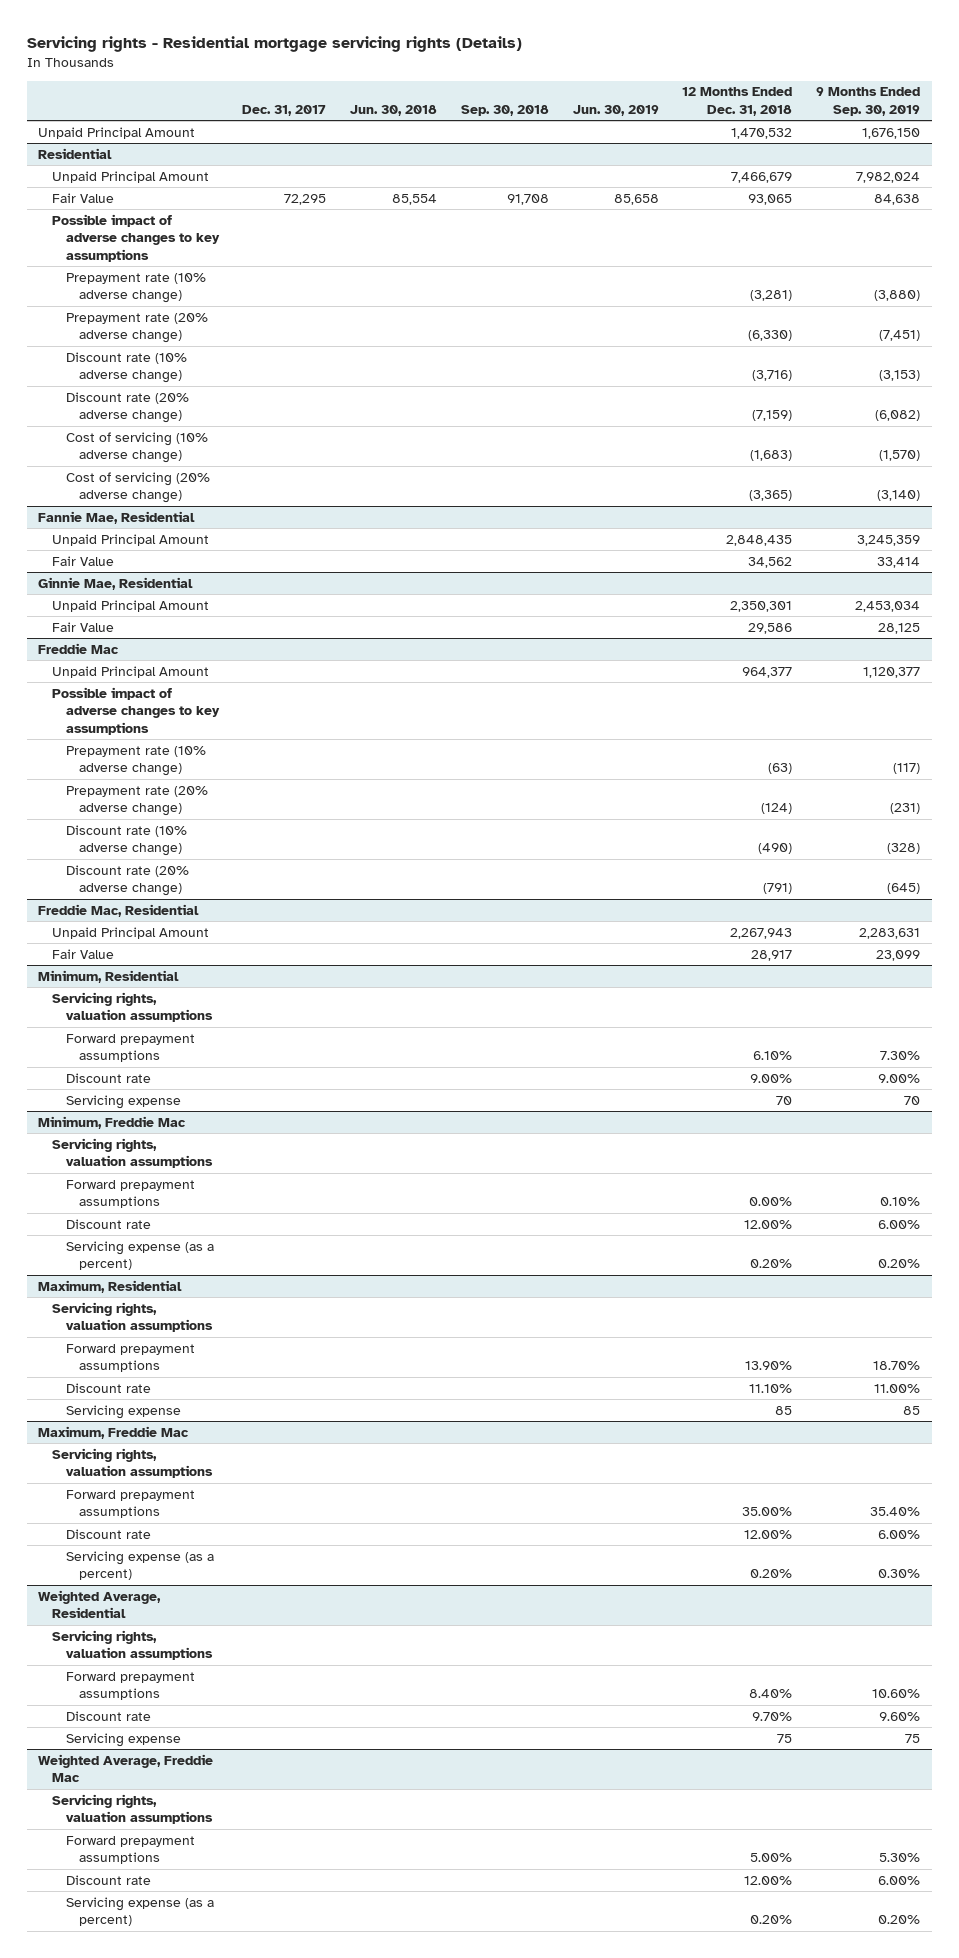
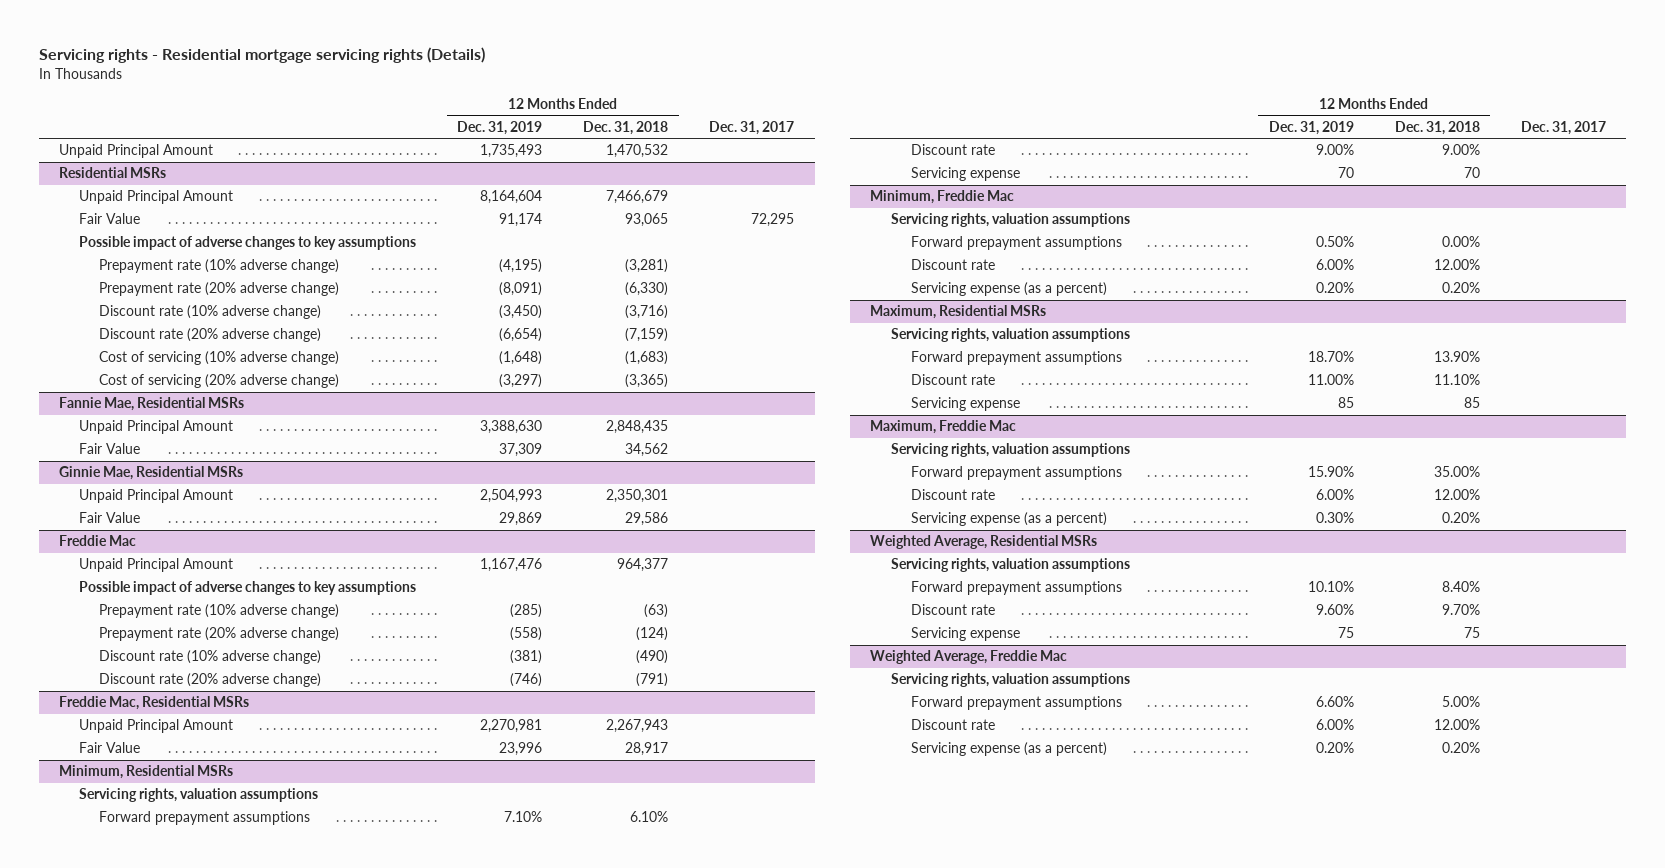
- | Dec. 31, 2017 | Jun. 30, 2018 | Sep. 30, 2018 | Jun. 30, 2019 | 12 Months Ended Dec. 31, 2018 | 9 Months Ended Sep. 30, 2019
+ | 12 Months Ended Dec. 31, 2019 | 12 Months Ended Dec. 31, 2018 | Dec. 31, 2017
- Residential
+ Residential MSRs
- Fannie Mae, Residential
+ Fannie Mae, Residential MSRs
- Ginnie Mae, Residential
+ Ginnie Mae, Residential MSRs
- Freddie Mac, Residential
+ Freddie Mac, Residential MSRs
- Minimum, Residential
+ Minimum, Residential MSRs
- Maximum, Residential
+ Maximum, Residential MSRs
- Weighted Average, Residential
+ Weighted Average, Residential MSRs

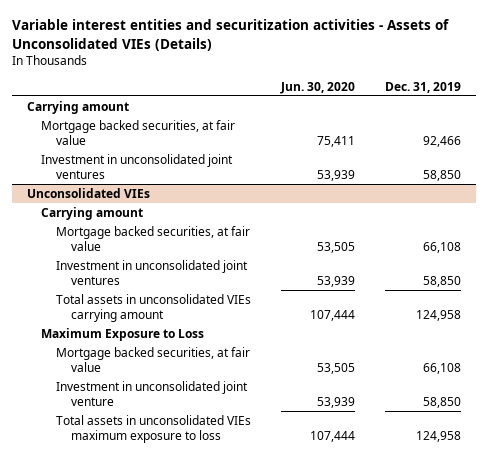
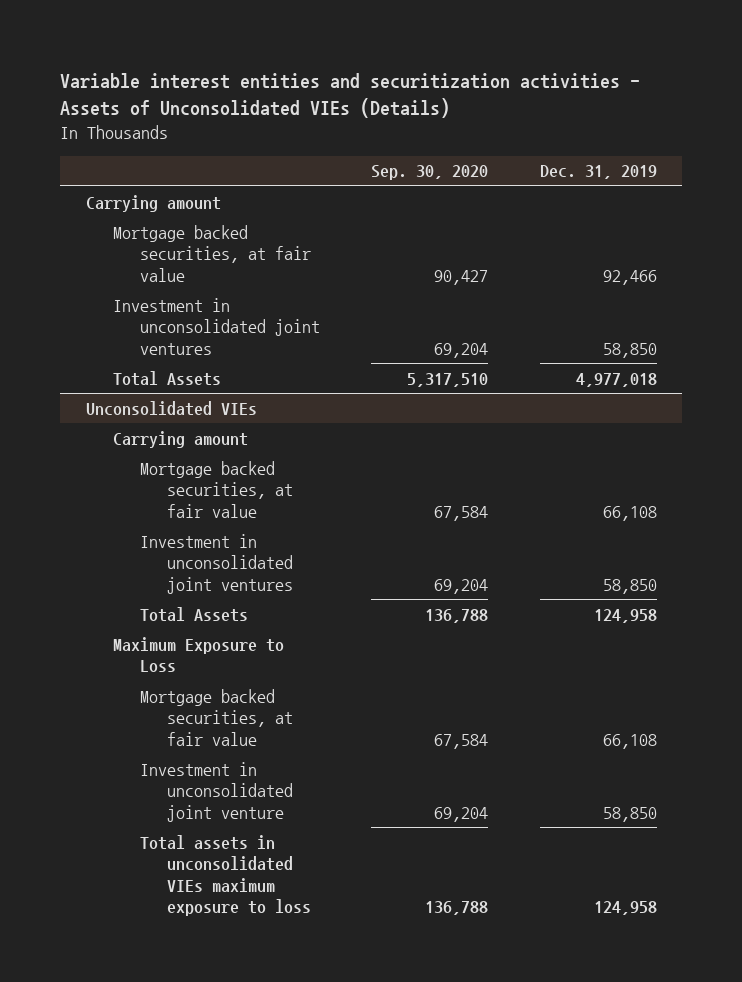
- | Jun. 30, 2020 | Dec. 31, 2019
+ | Sep. 30, 2020 | Dec. 31, 2019
+ Total Assets | 5,317,510 | 4,977,018
@ Unconsolidated VIEs
- Total assets in unconsolidated VIEs carrying amount | 107,444 | 124,958
+ Total Assets | 136,788 | 124,958

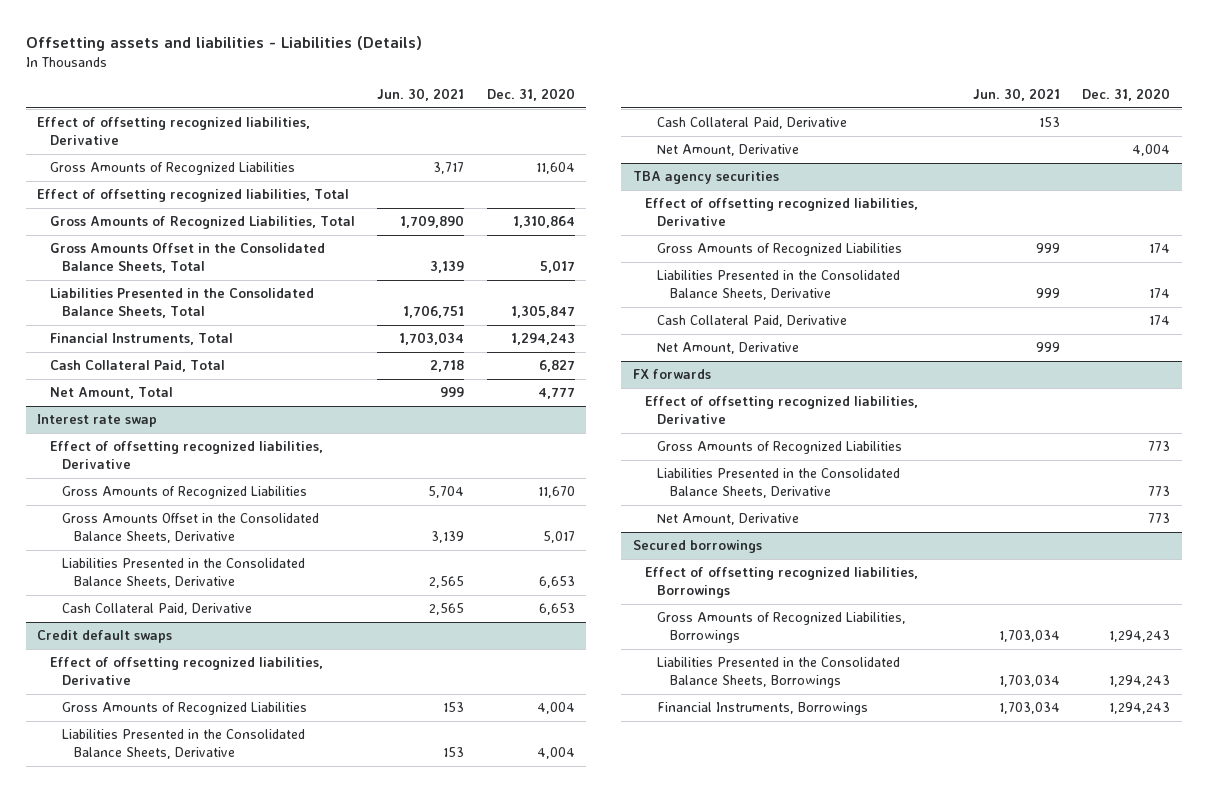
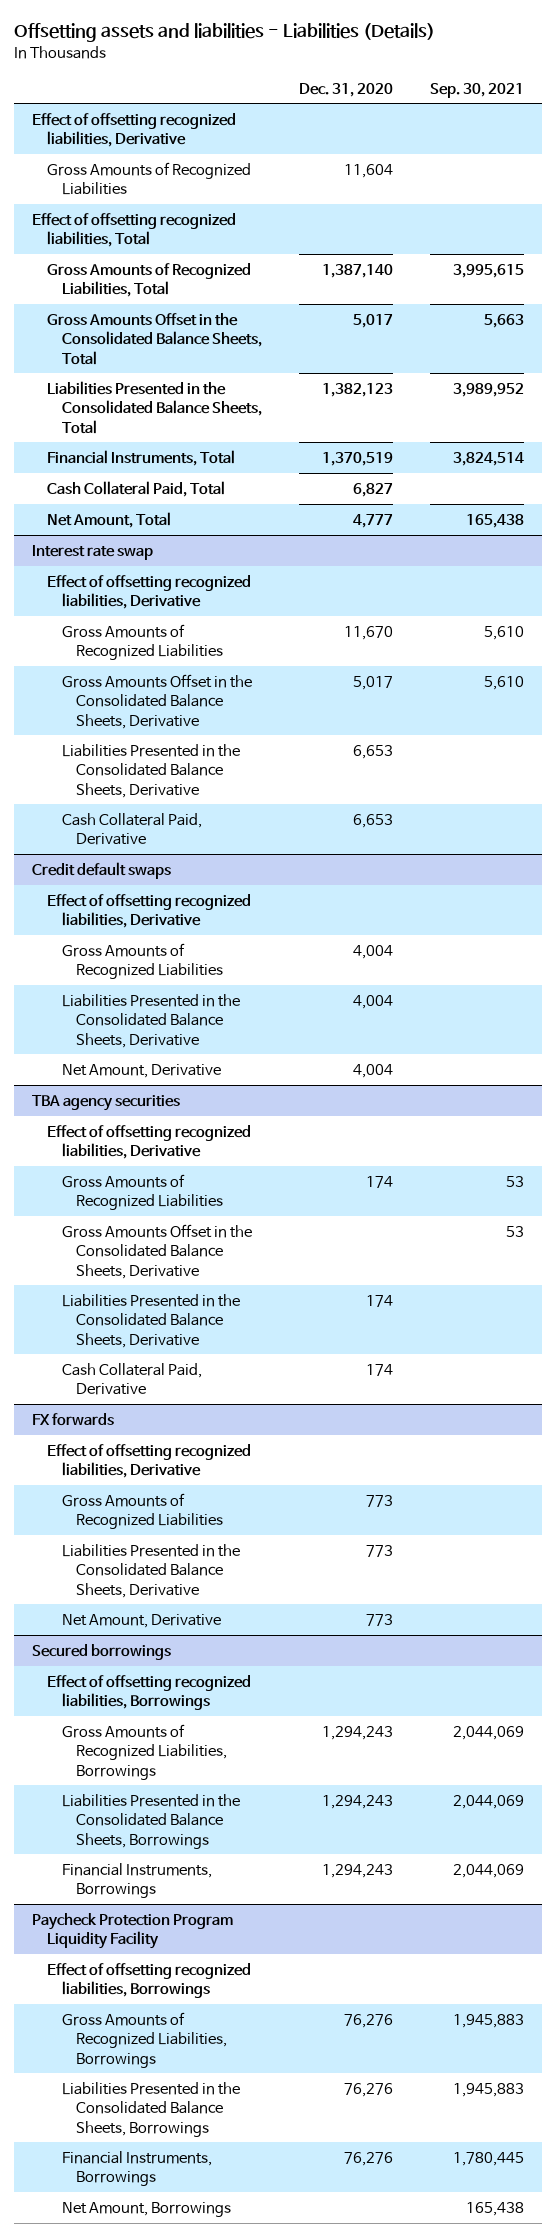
- | Jun. 30, 2021 | Dec. 31, 2020
+ | Dec. 31, 2020 | Sep. 30, 2021
- Gross Amounts of Recognized Liabilities, Total | 1,709,890 | 1,310,864
+ Gross Amounts of Recognized Liabilities, Total | 1,387,140 | 3,995,615
- Liabilities Presented in the Consolidated Balance Sheets, Total | 1,706,751 | 1,305,847
- Financial Instruments, Total | 1,703,034 | 1,294,243
+ Liabilities Presented in the Consolidated Balance Sheets, Total | 1,382,123 | 3,989,952
+ Financial Instruments, Total | 1,370,519 | 3,824,514
@ Credit default swaps
- Cash Collateral Paid, Derivative | 153 |
@ TBA agency securities
+ Gross Amounts Offset in the Consolidated Balance Sheets, Derivative | | 53
- Net Amount, Derivative | 999 |
+ Paycheck Protection Program Liquidity Facility
+ Effect of offsetting recognized liabilities, Borrowings
+ Gross Amounts of Recognized Liabilities, Borrowings | 76,276 | 1,945,883
+ Liabilities Presented in the Consolidated Balance Sheets, Borrowings | 76,276 | 1,945,883
+ Financial Instruments, Borrowings | 76,276 | 1,780,445
+ Net Amount, Borrowings | | 165,438

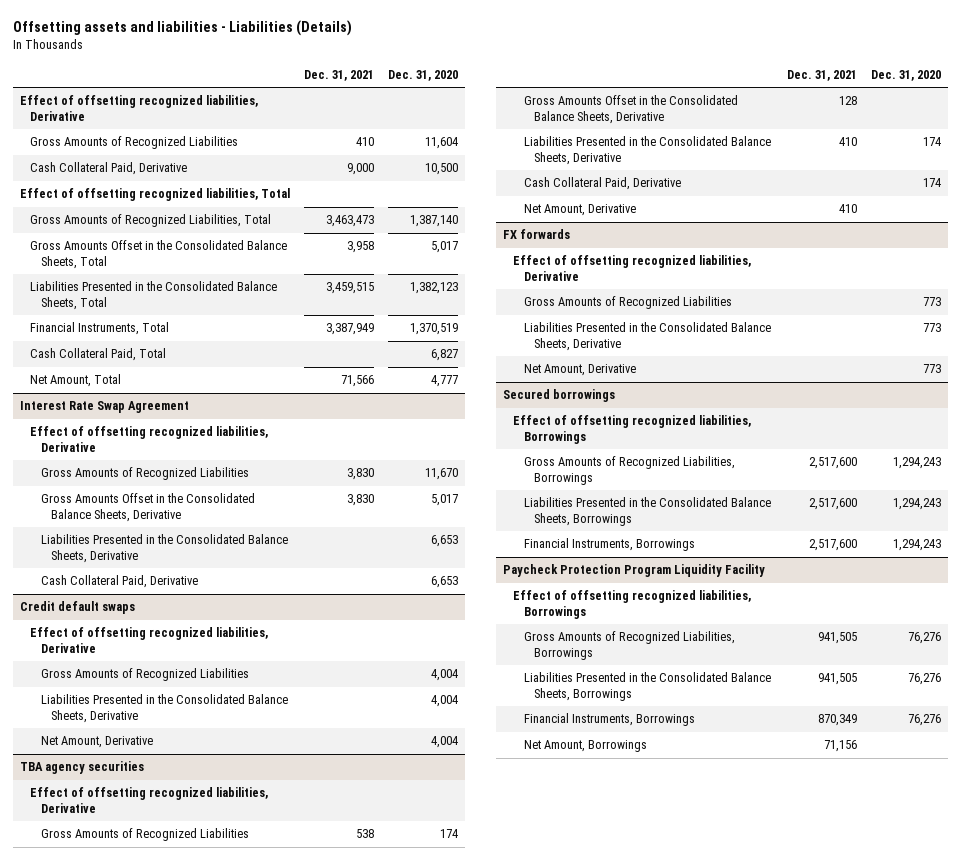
- | Dec. 31, 2020 | Sep. 30, 2021
+ | Dec. 31, 2021 | Dec. 31, 2020
+ Cash Collateral Paid, Derivative | 9,000 | 10,500
- Interest rate swap
+ Interest Rate Swap Agreement
@ TBA agency securities
+ Net Amount, Derivative | 410 |

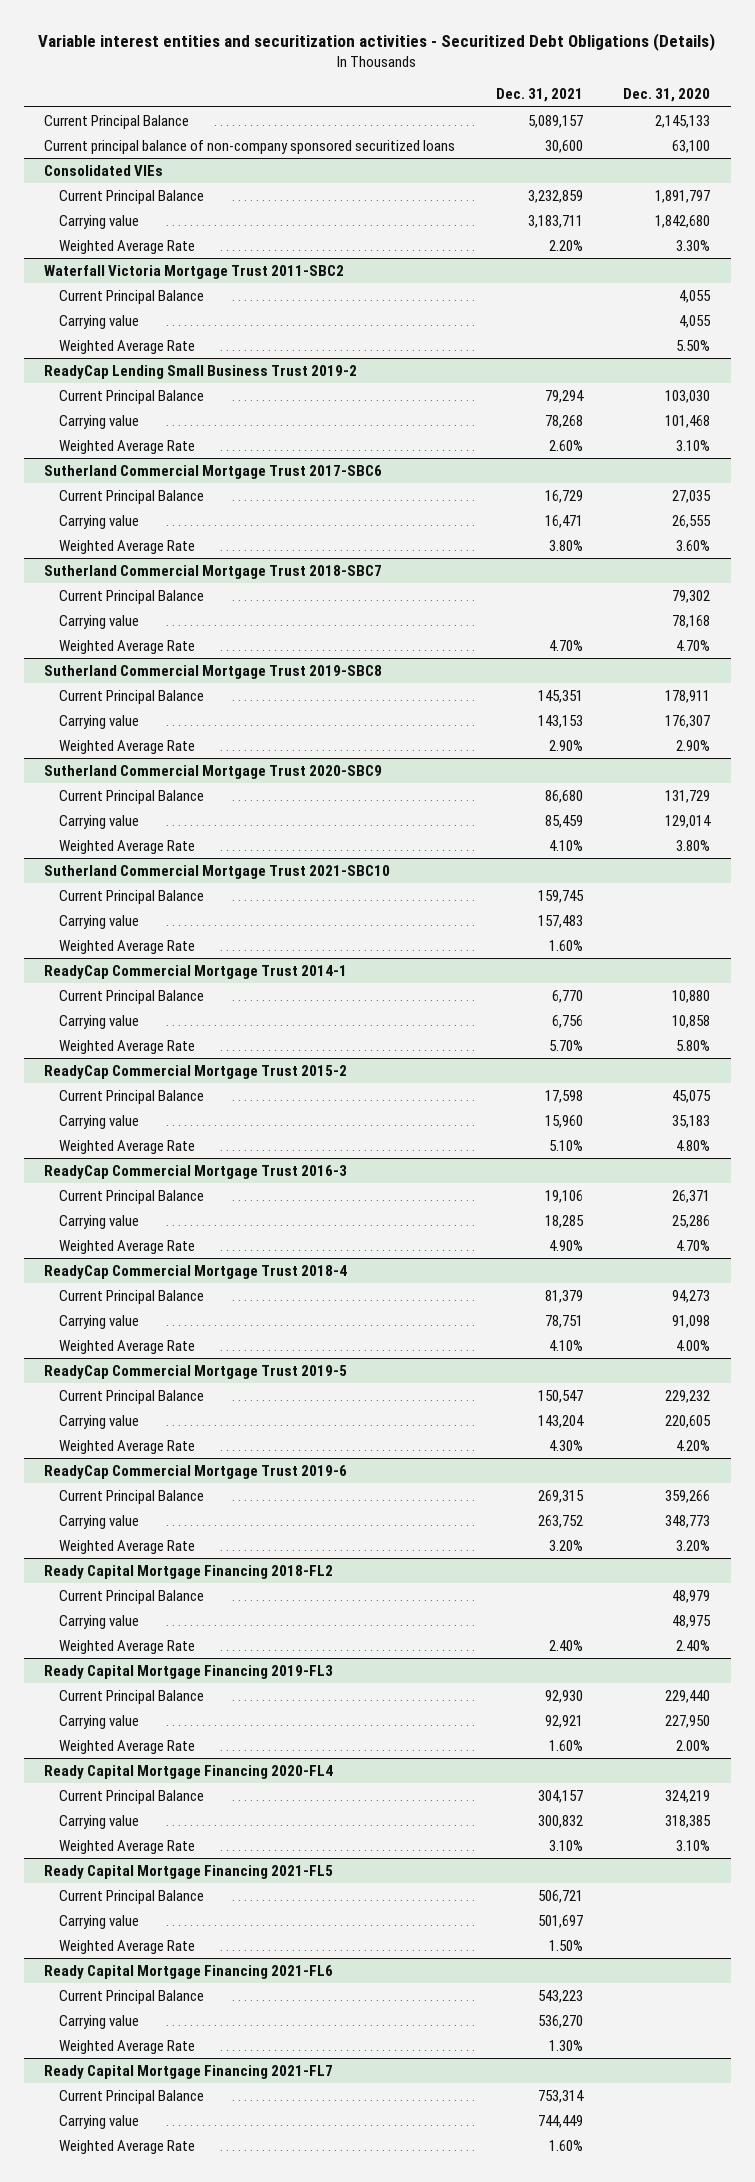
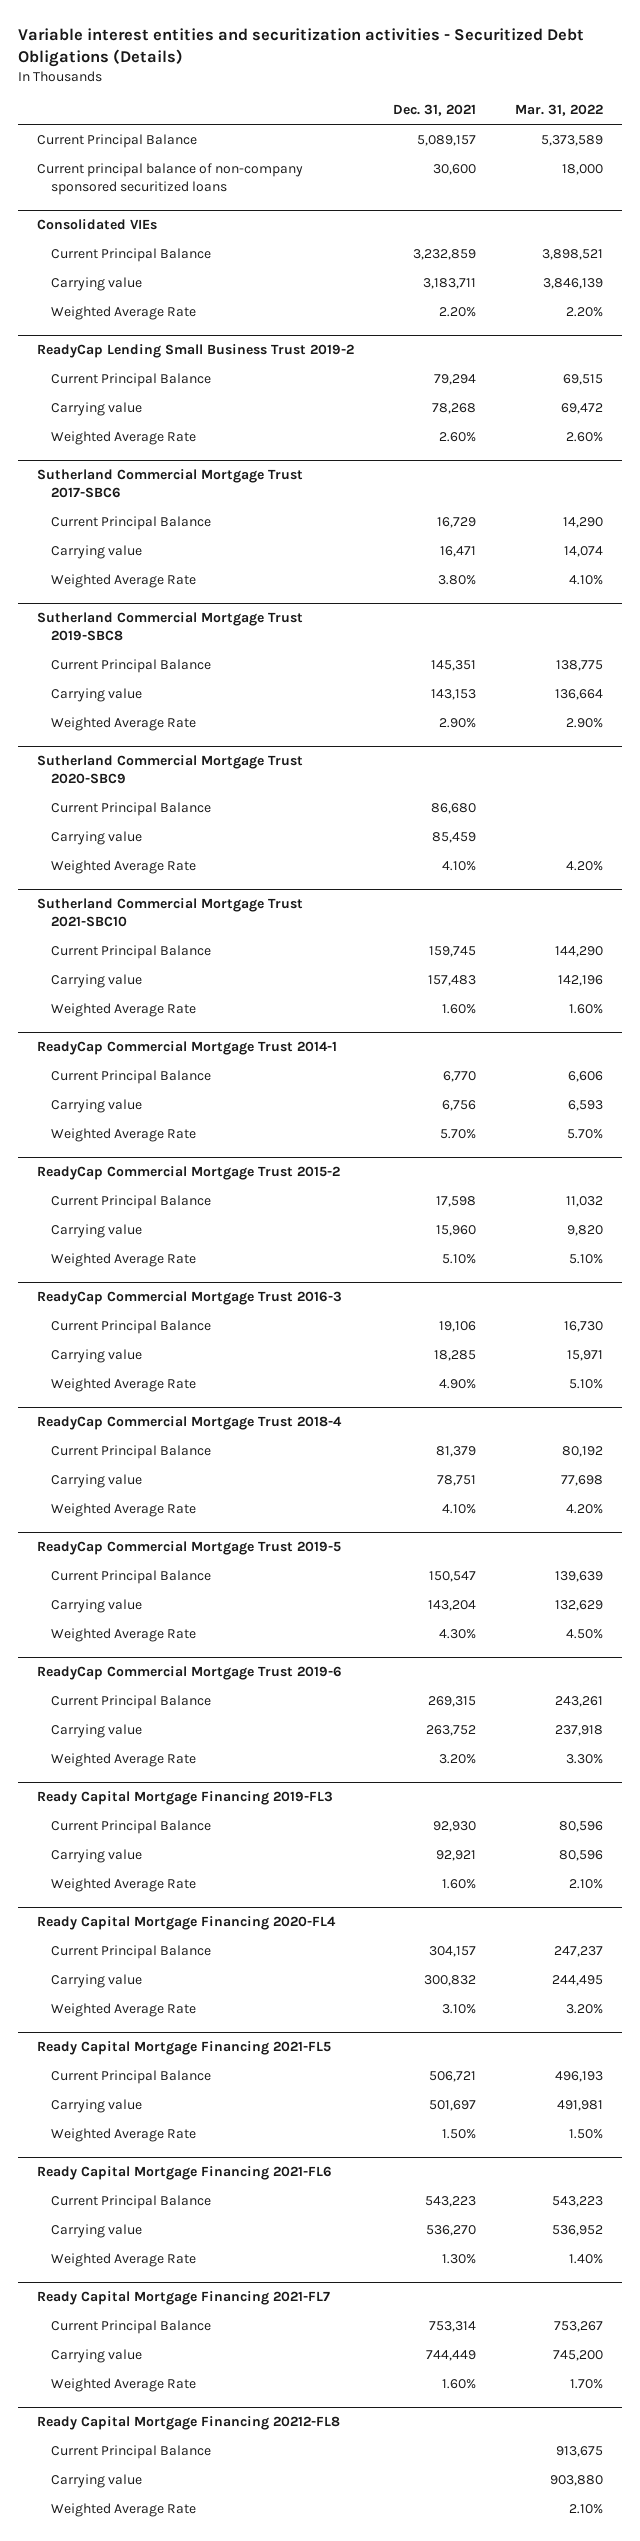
- | Dec. 31, 2021 | Dec. 31, 2020
+ | Dec. 31, 2021 | Mar. 31, 2022
- Waterfall Victoria Mortgage Trust 2011-SBC2
- Current Principal Balance | | 4,055
- Carrying value | | 4,055
- Weighted Average Rate | | 5.50%
- Sutherland Commercial Mortgage Trust 2018-SBC7
- Current Principal Balance | | 79,302
- Carrying value | | 78,168
- Weighted Average Rate | 4.70% | 4.70%
- Ready Capital Mortgage Financing 2018-FL2
- Current Principal Balance | | 48,979
- Carrying value | | 48,975
- Weighted Average Rate | 2.40% | 2.40%
+ Ready Capital Mortgage Financing 20212-FL8
+ Current Principal Balance | | 913,675
+ Carrying value | | 903,880
+ Weighted Average Rate | | 2.10%

